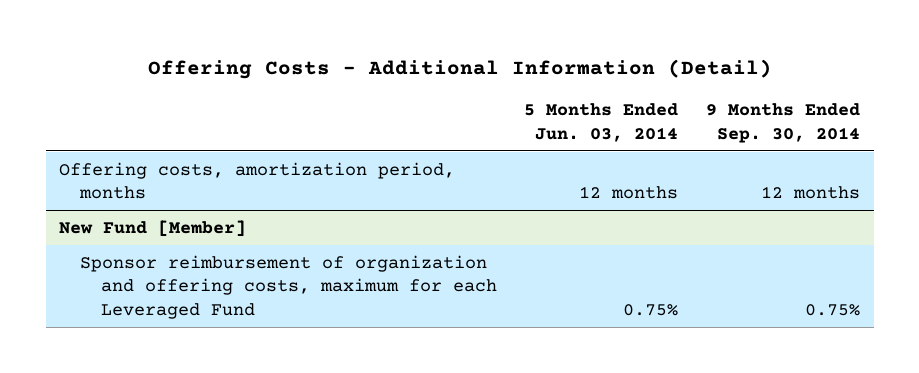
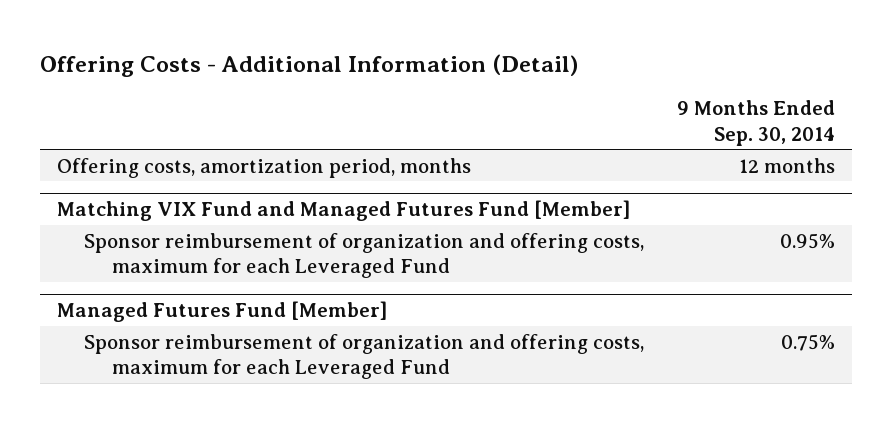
- | 5 Months Ended Jun. 03, 2014 | 9 Months Ended Sep. 30, 2014
+ | 9 Months Ended Sep. 30, 2014
- New Fund [Member]
+ Matching VIX Fund and Managed Futures Fund [Member]
+ Sponsor reimbursement of organization and offering costs, maximum for each Leveraged Fund | 0.95%
+ Managed Futures Fund [Member]

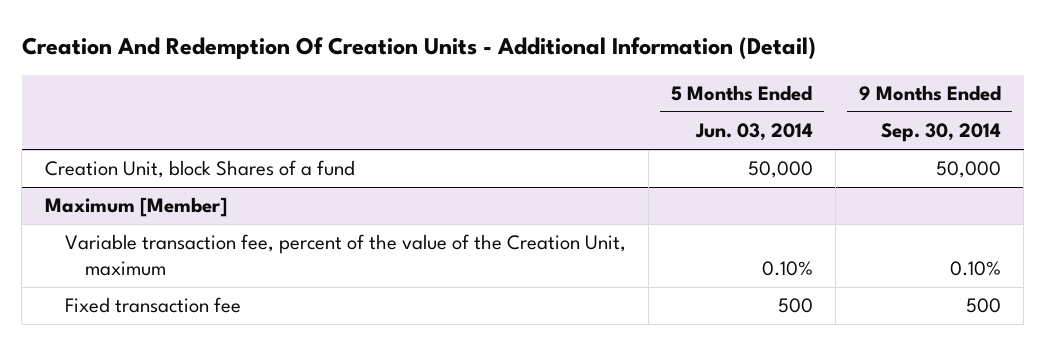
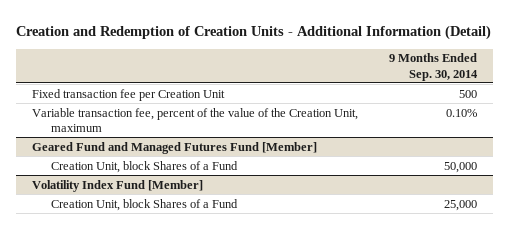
- Creation And Redemption Of Creation Units - Additional Information (Detail)
+ Creation and Redemption of Creation Units - Additional Information (Detail)
- | 5 Months Ended Jun. 03, 2014 | 9 Months Ended Sep. 30, 2014
+ | 9 Months Ended Sep. 30, 2014
- Creation Unit, block Shares of a fund | 50,000 | 50,000
- Maximum [Member]
+ Fixed transaction fee per Creation Unit | 500
- Fixed transaction fee | 500 | 500
+ Geared Fund and Managed Futures Fund [Member]
+ Creation Unit, block Shares of a Fund | 50,000
+ Volatility Index Fund [Member]
+ Creation Unit, block Shares of a Fund | 25,000

